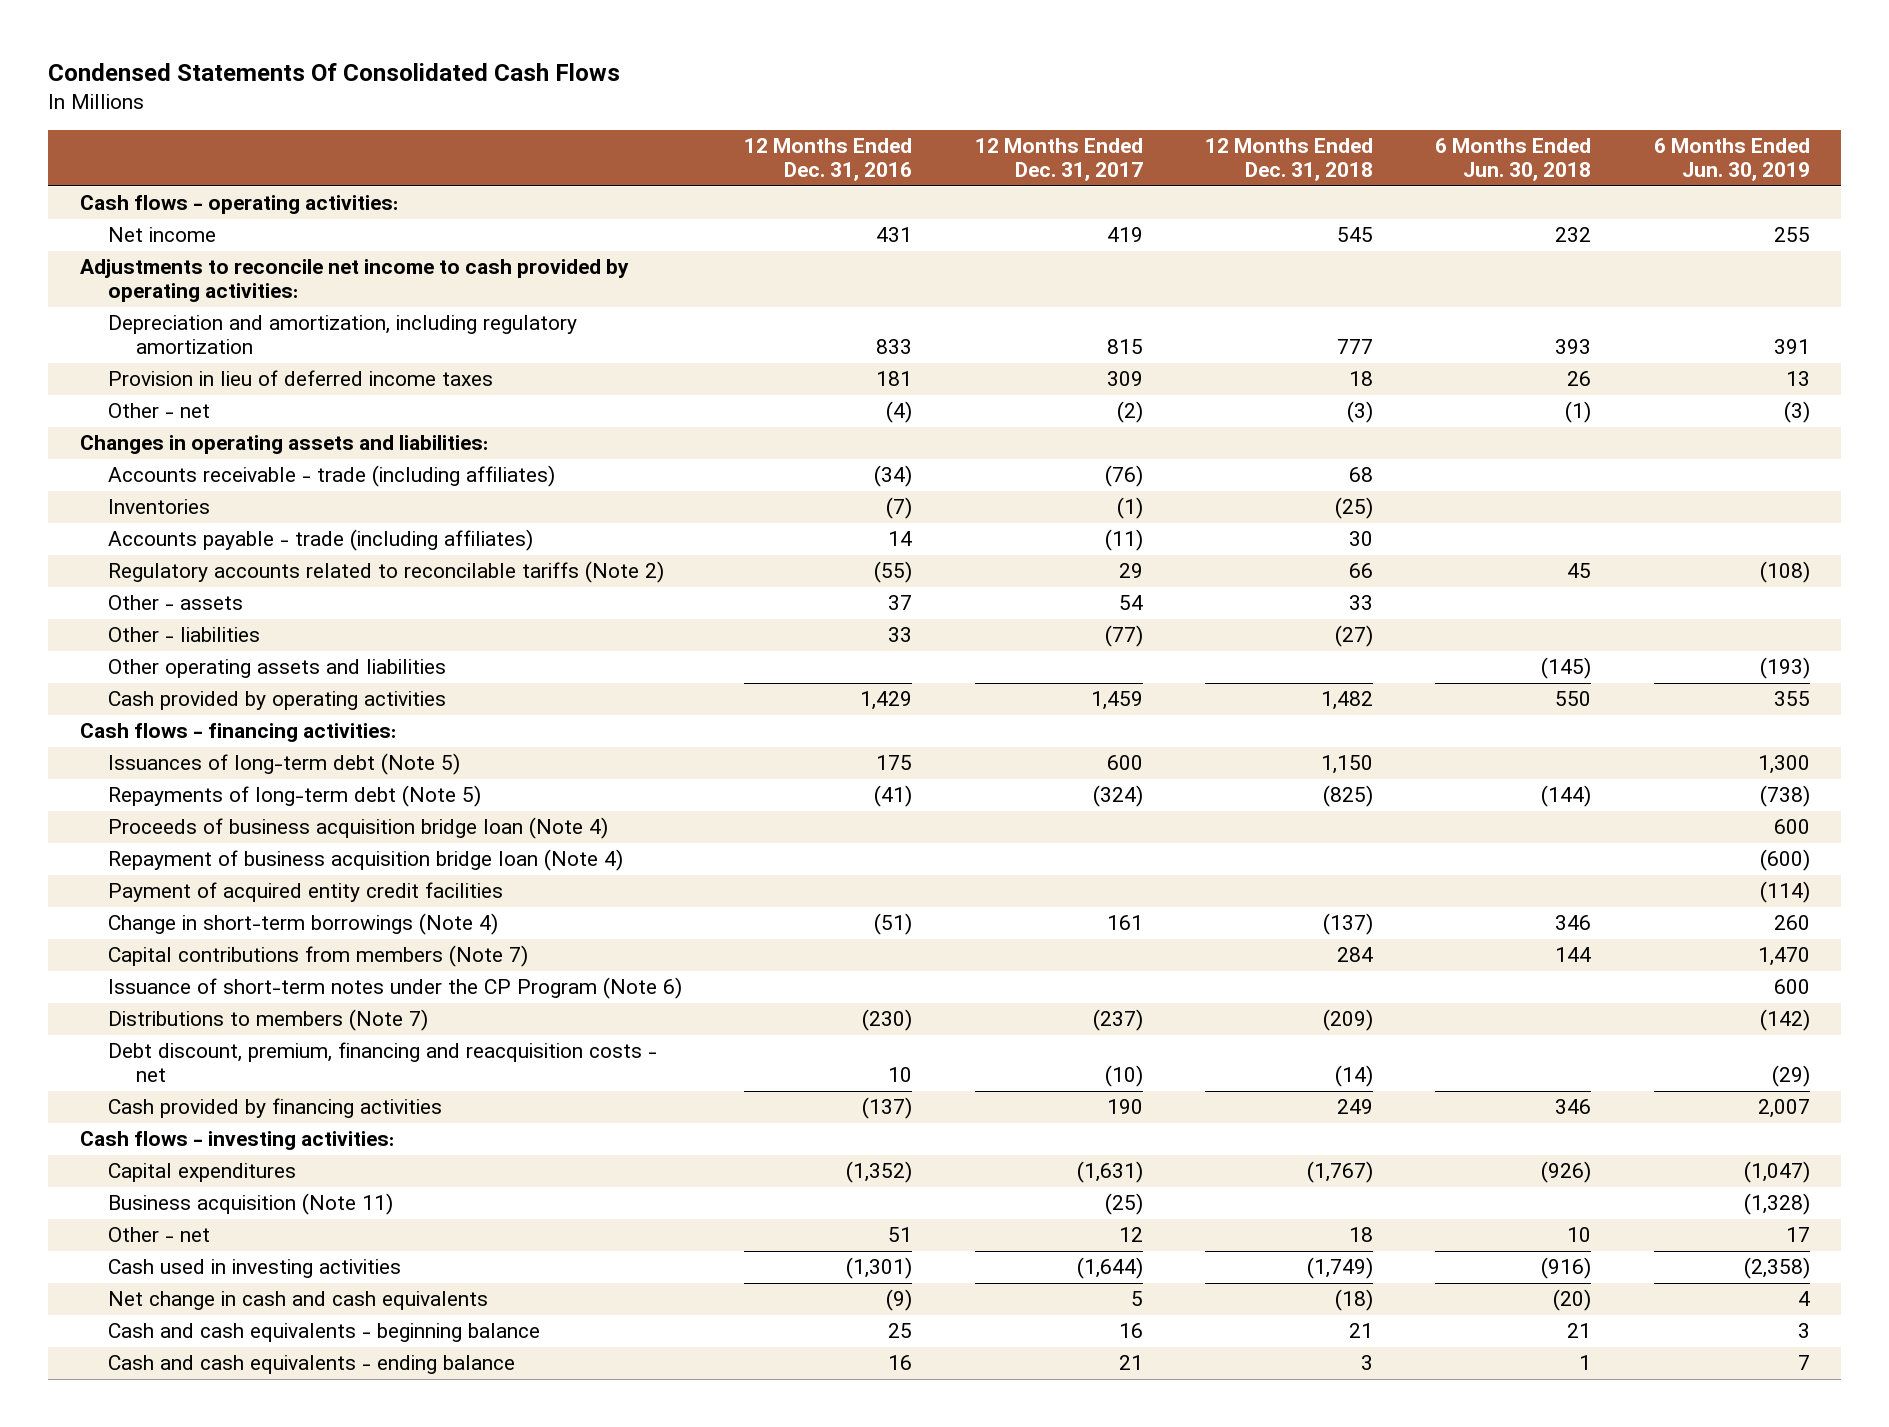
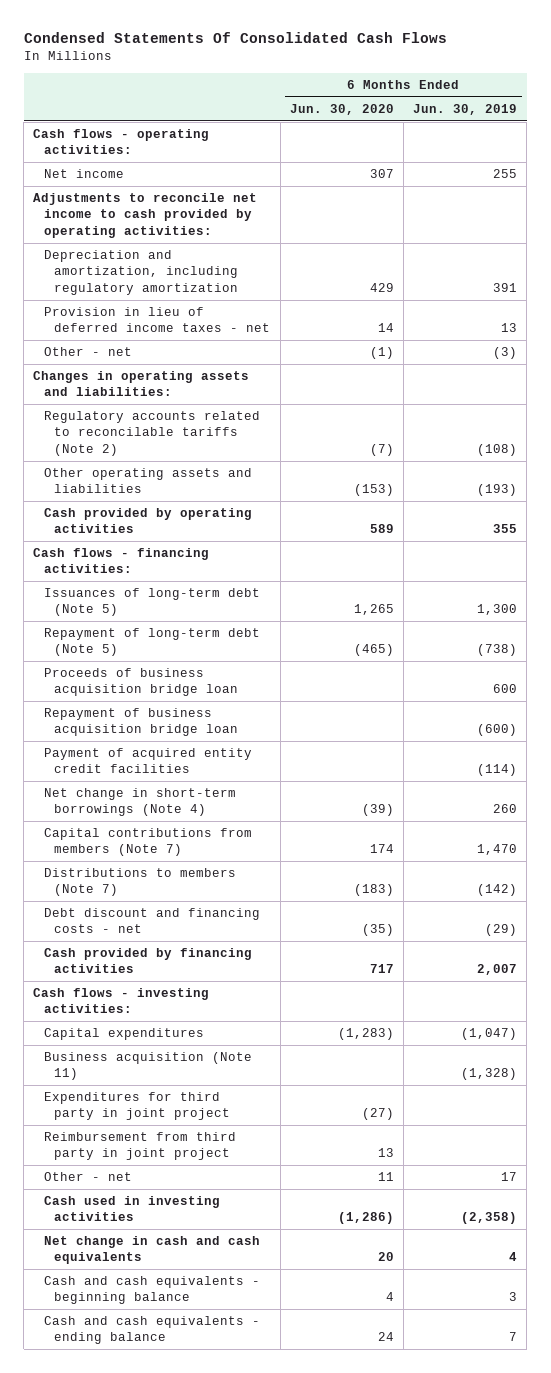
- | 12 Months Ended Dec. 31, 2016 | 12 Months Ended Dec. 31, 2017 | 12 Months Ended Dec. 31, 2018 | 6 Months Ended Jun. 30, 2018 | 6 Months Ended Jun. 30, 2019
+ | 6 Months Ended Jun. 30, 2020 | 6 Months Ended Jun. 30, 2019
- Provision in lieu of deferred income taxes | 181 | 309 | 18 | 26 | 13
+ Provision in lieu of deferred income taxes - net | 14 | 13
- Accounts receivable - trade (including affiliates) | (34) | (76) | 68 | |
- Inventories | (7) | (1) | (25) | |
- Accounts payable - trade (including affiliates) | 14 | (11) | 30 | |
- Other - assets | 37 | 54 | 33 | |
- Other - liabilities | 33 | (77) | (27) | |
- Repayments of long-term debt (Note 5) | (41) | (324) | (825) | (144) | (738)
- Proceeds of business acquisition bridge loan (Note 4) | | | | | 600
- Repayment of business acquisition bridge loan (Note 4) | | | | | (600)
+ Repayment of long-term debt (Note 5) | (465) | (738)
+ Proceeds of business acquisition bridge loan | | 600
+ Repayment of business acquisition bridge loan | | (600)
- Change in short-term borrowings (Note 4) | (51) | 161 | (137) | 346 | 260
+ Net change in short-term borrowings (Note 4) | (39) | 260
- Issuance of short-term notes under the CP Program (Note 6) | | | | | 600
- Debt discount, premium, financing and reacquisition costs - net | 10 | (10) | (14) | | (29)
+ Debt discount and financing costs - net | (35) | (29)
+ Expenditures for third party in joint project | (27) |
+ Reimbursement from third party in joint project | 13 |

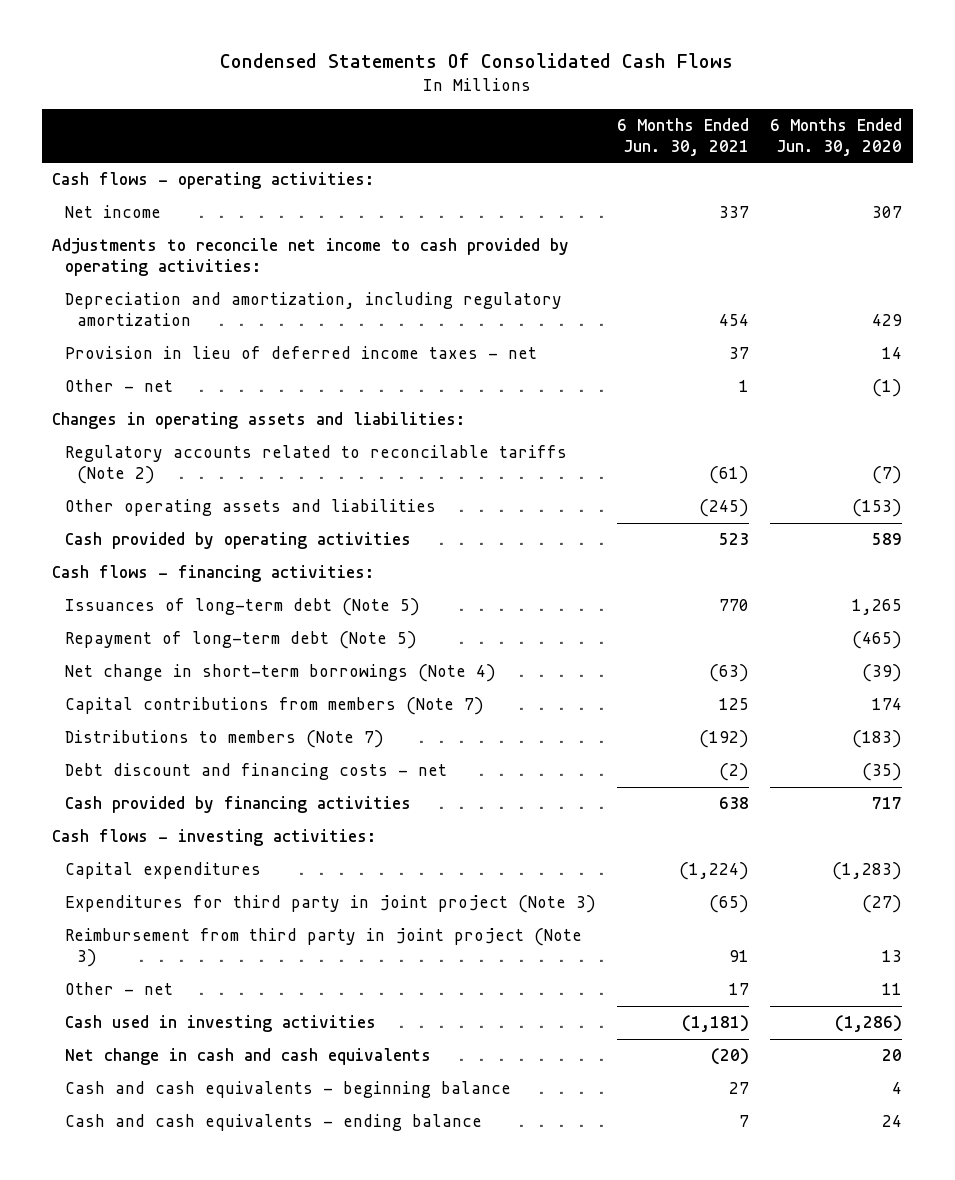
- | 6 Months Ended Jun. 30, 2020 | 6 Months Ended Jun. 30, 2019
+ | 6 Months Ended Jun. 30, 2021 | 6 Months Ended Jun. 30, 2020
- Proceeds of business acquisition bridge loan | | 600
- Repayment of business acquisition bridge loan | | (600)
- Payment of acquired entity credit facilities | | (114)
- Business acquisition (Note 11) | | (1,328)
- Expenditures for third party in joint project | (27) |
- Reimbursement from third party in joint project | 13 |
+ Expenditures for third party in joint project (Note 3) | (65) | (27)
+ Reimbursement from third party in joint project (Note 3) | 91 | 13

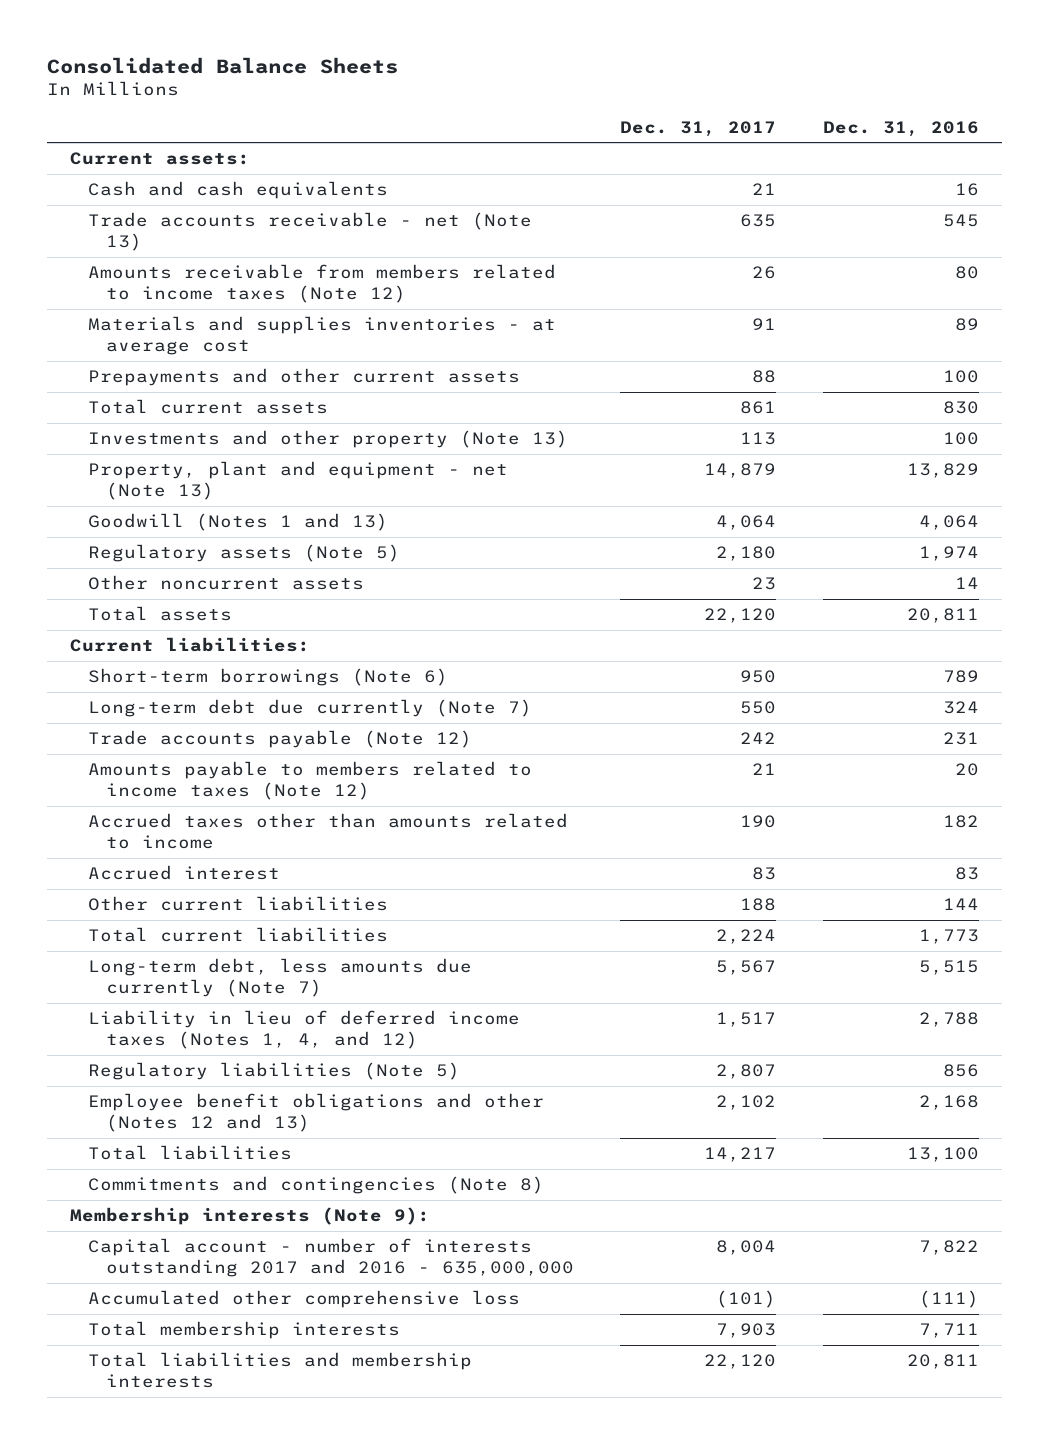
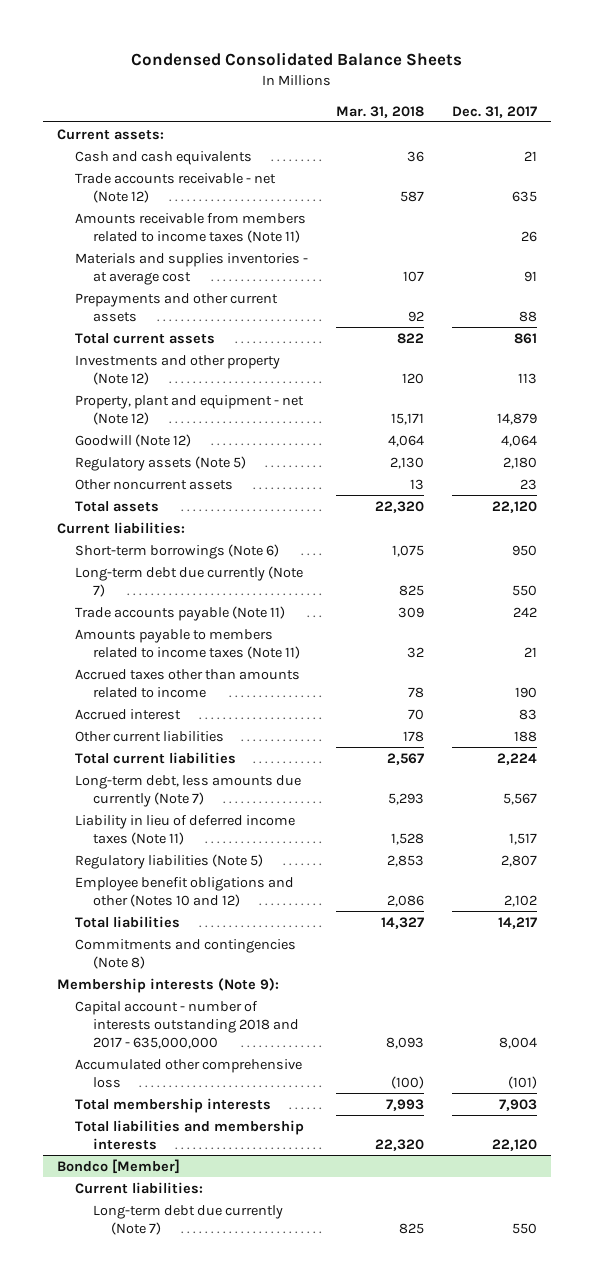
- Consolidated Balance Sheets
+ Condensed Consolidated Balance Sheets
- | Dec. 31, 2017 | Dec. 31, 2016
+ | Mar. 31, 2018 | Dec. 31, 2017
- Trade accounts receivable - net (Note 13) | 635 | 545
- Amounts receivable from members related to income taxes (Note 12) | 26 | 80
+ Trade accounts receivable - net (Note 12) | 587 | 635
+ Amounts receivable from members related to income taxes (Note 11) | | 26
- Investments and other property (Note 13) | 113 | 100
- Property, plant and equipment - net (Note 13) | 14,879 | 13,829
- Goodwill (Notes 1 and 13) | 4,064 | 4,064
+ Investments and other property (Note 12) | 120 | 113
+ Property, plant and equipment - net (Note 12) | 15,171 | 14,879
+ Goodwill (Note 12) | 4,064 | 4,064
- Trade accounts payable (Note 12) | 242 | 231
- Amounts payable to members related to income taxes (Note 12) | 21 | 20
+ Trade accounts payable (Note 11) | 309 | 242
+ Amounts payable to members related to income taxes (Note 11) | 32 | 21
- Liability in lieu of deferred income taxes (Notes 1, 4, and 12) | 1,517 | 2,788
+ Liability in lieu of deferred income taxes (Note 11) | 1,528 | 1,517
- Employee benefit obligations and other (Notes 12 and 13) | 2,102 | 2,168
+ Employee benefit obligations and other (Notes 10 and 12) | 2,086 | 2,102
- Capital account - number of interests outstanding 2017 and 2016 - 635,000,000 | 8,004 | 7,822
+ Capital account - number of interests outstanding 2018 and 2017 - 635,000,000 | 8,093 | 8,004
+ Bondco [Member]
+ Current liabilities:
+ Long-term debt due currently (Note 7) | 825 | 550

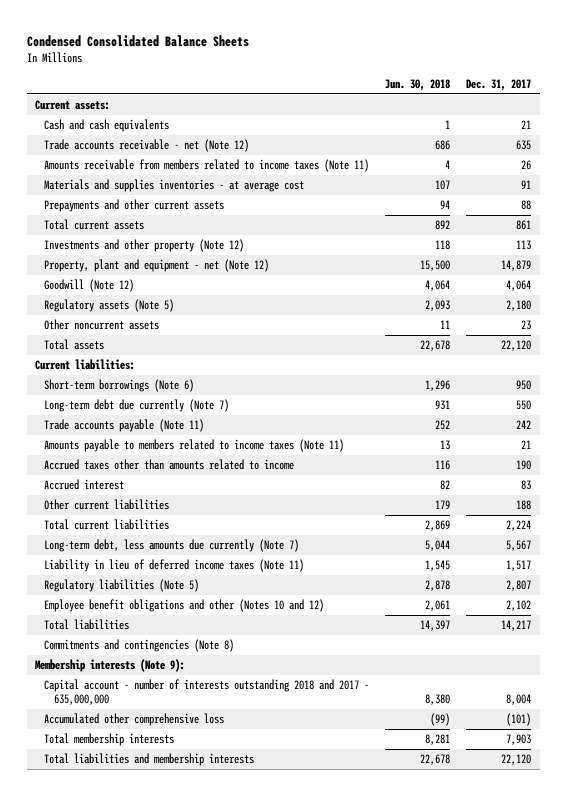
- | Mar. 31, 2018 | Dec. 31, 2017
+ | Jun. 30, 2018 | Dec. 31, 2017
- Bondco [Member]
- Current liabilities:
- Long-term debt due currently (Note 7) | 825 | 550

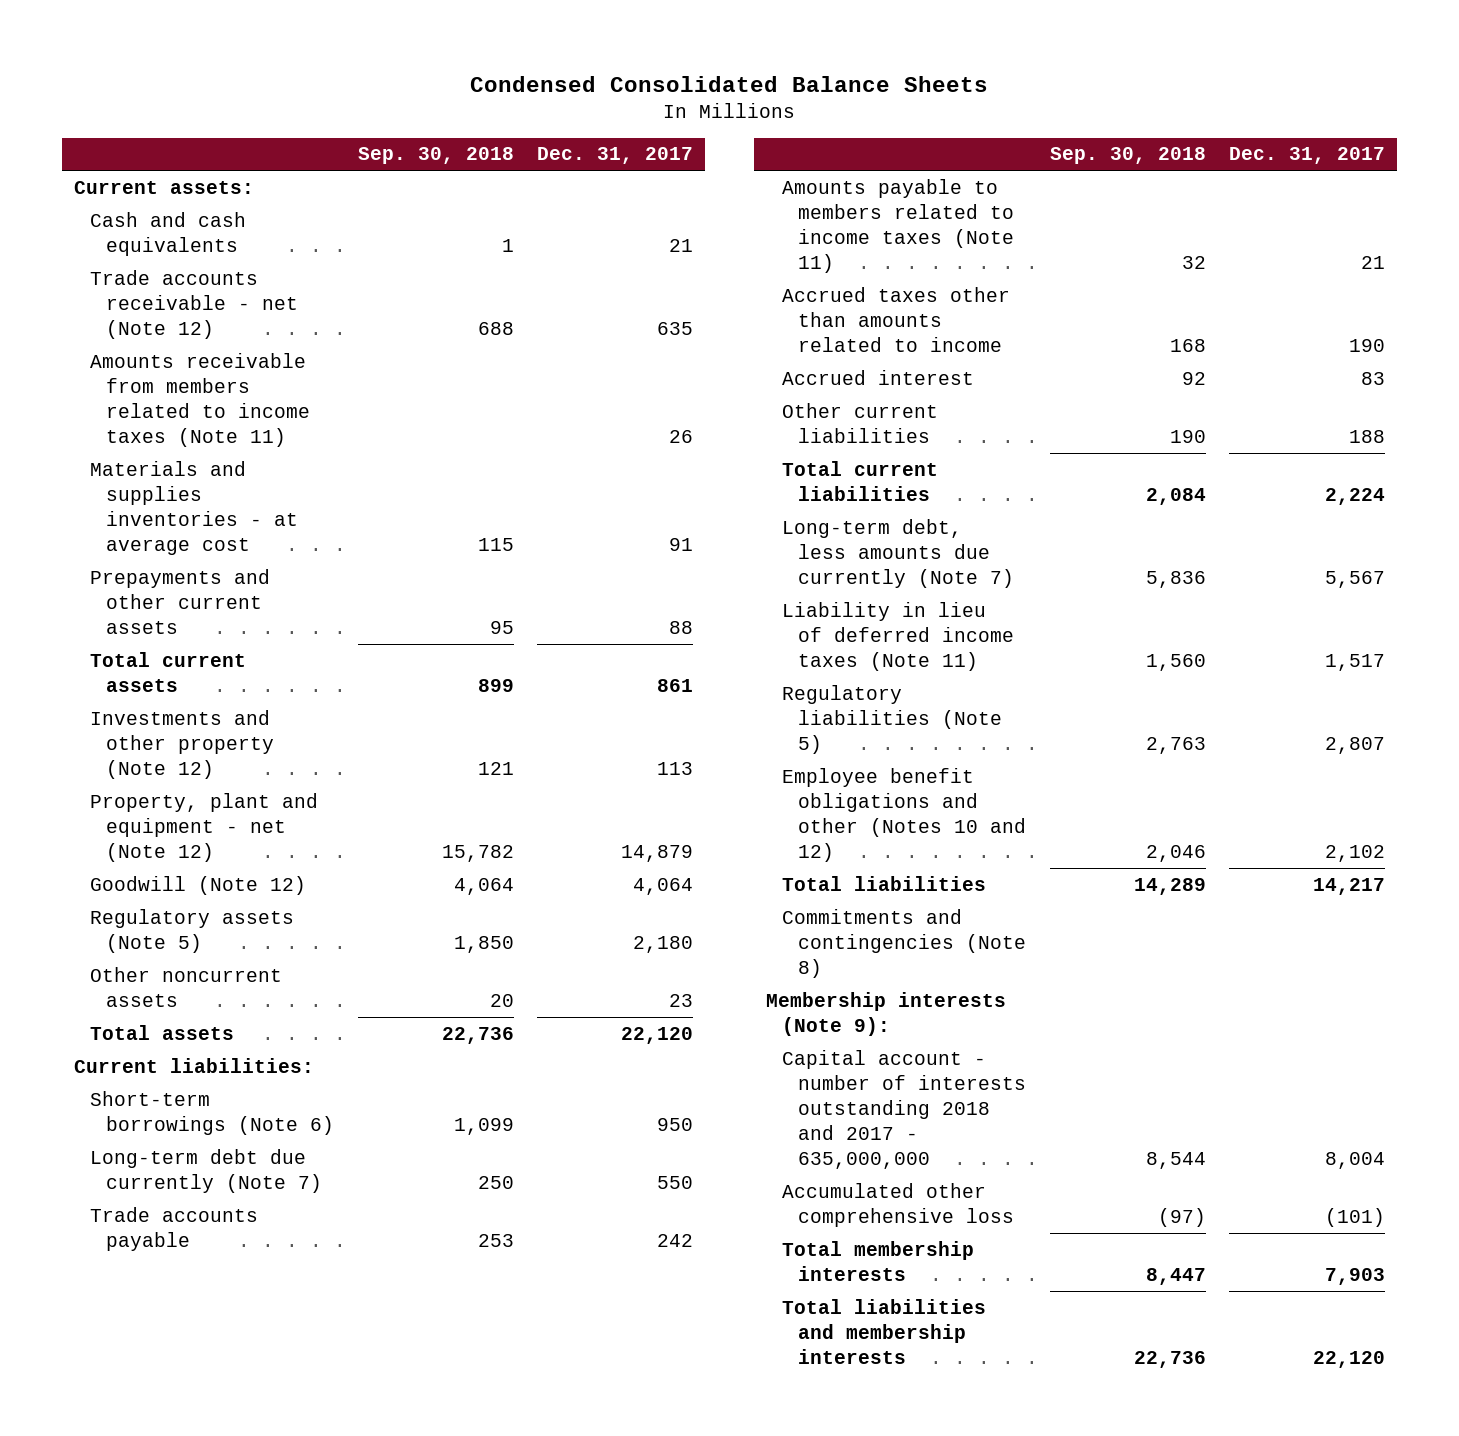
- | Jun. 30, 2018 | Dec. 31, 2017
+ | Sep. 30, 2018 | Dec. 31, 2017
- Trade accounts payable (Note 11) | 252 | 242
+ Trade accounts payable | 253 | 242

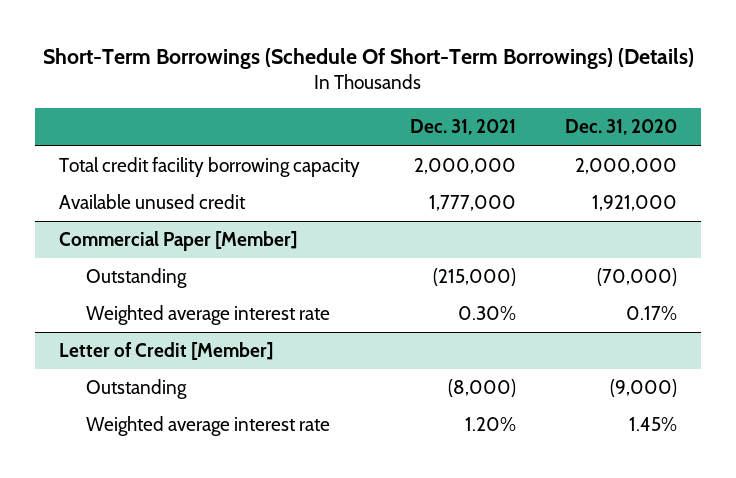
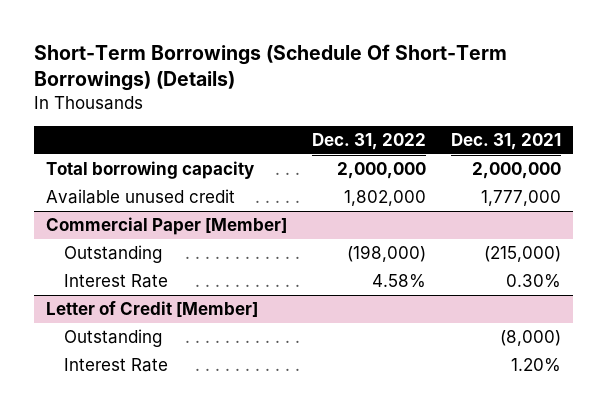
- | Dec. 31, 2021 | Dec. 31, 2020
+ | Dec. 31, 2022 | Dec. 31, 2021
- Total credit facility borrowing capacity | 2,000,000 | 2,000,000
+ Total borrowing capacity | 2,000,000 | 2,000,000
@ Commercial Paper [Member]
- Weighted average interest rate | 0.30% | 0.17%
+ Interest Rate | 4.58% | 0.30%
@ Letter of Credit [Member]
- Weighted average interest rate | 1.20% | 1.45%
+ Interest Rate | | 1.20%

